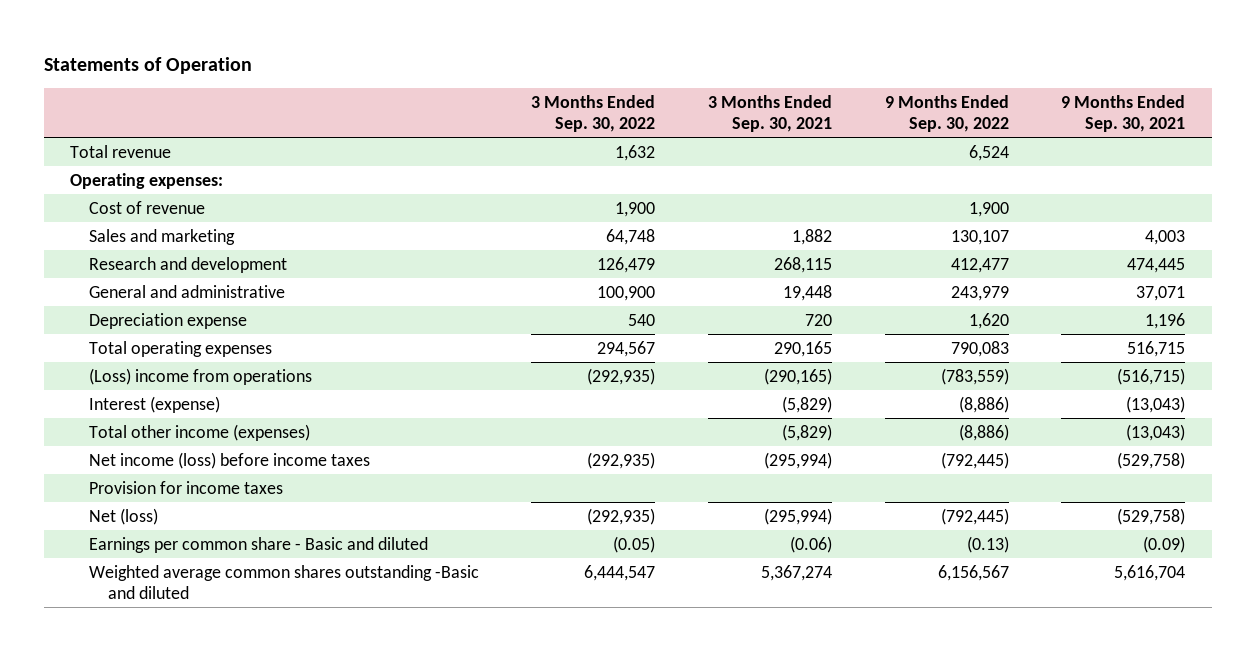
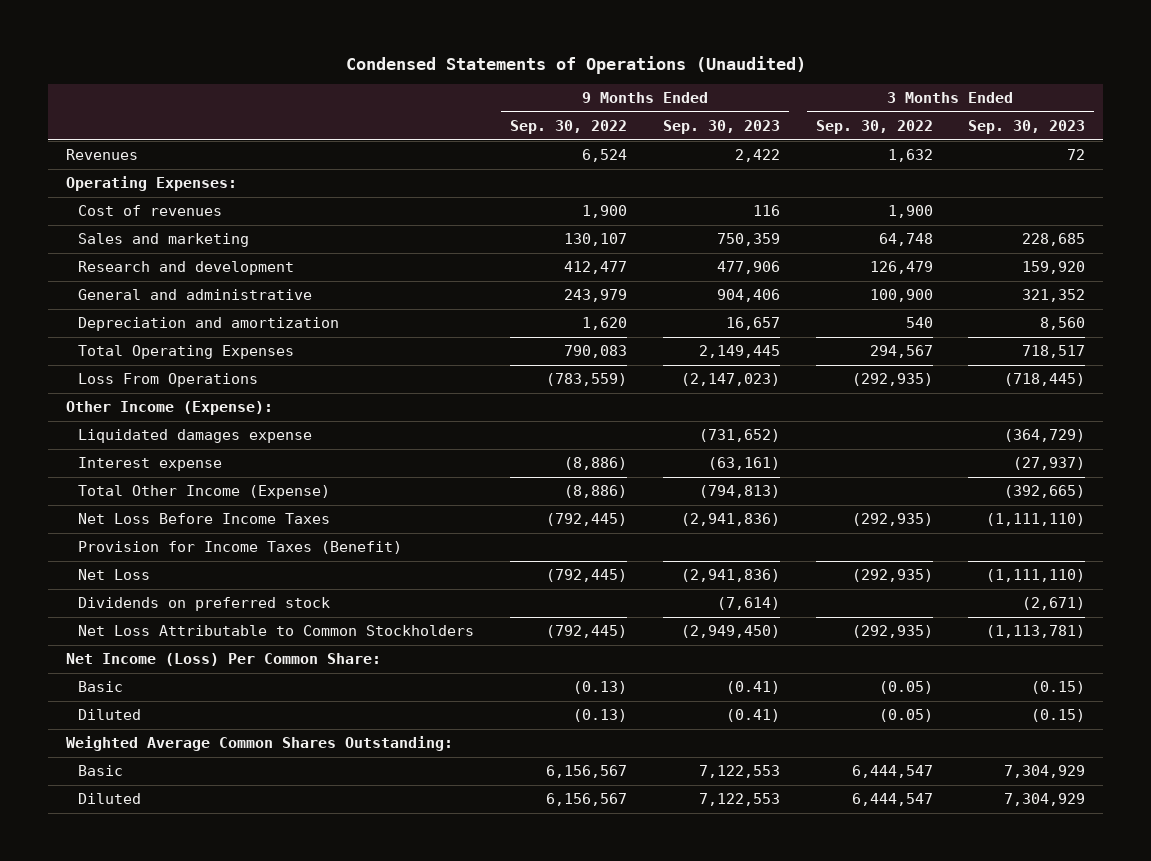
- Statements of Operation
+ Condensed Statements of Operations (Unaudited)
- | 3 Months Ended Sep. 30, 2022 | 3 Months Ended Sep. 30, 2021 | 9 Months Ended Sep. 30, 2022 | 9 Months Ended Sep. 30, 2021
+ | 9 Months Ended Sep. 30, 2022 | 9 Months Ended Sep. 30, 2023 | 3 Months Ended Sep. 30, 2022 | 3 Months Ended Sep. 30, 2023
- Total revenue | 1,632 | | 6,524 |
- Operating expenses:
- Cost of revenue | 1,900 | | 1,900 |
+ Revenues | 6,524 | 2,422 | 1,632 | 72
+ Operating Expenses:
+ Cost of revenues | 1,900 | 116 | 1,900 |
- Depreciation expense | 540 | 720 | 1,620 | 1,196
- Total operating expenses | 294,567 | 290,165 | 790,083 | 516,715
- (Loss) income from operations | (292,935) | (290,165) | (783,559) | (516,715)
- Interest (expense) | | (5,829) | (8,886) | (13,043)
- Total other income (expenses) | | (5,829) | (8,886) | (13,043)
- Net income (loss) before income taxes | (292,935) | (295,994) | (792,445) | (529,758)
- Provision for income taxes
- Net (loss) | (292,935) | (295,994) | (792,445) | (529,758)
- Earnings per common share - Basic and diluted | (0.05) | (0.06) | (0.13) | (0.09)
- Weighted average common shares outstanding -Basic and diluted | 6,444,547 | 5,367,274 | 6,156,567 | 5,616,704
+ Depreciation and amortization | 1,620 | 16,657 | 540 | 8,560
+ Total Operating Expenses | 790,083 | 2,149,445 | 294,567 | 718,517
+ Loss From Operations | (783,559) | (2,147,023) | (292,935) | (718,445)
+ Other Income (Expense):
+ Liquidated damages expense | | (731,652) | | (364,729)
+ Interest expense | (8,886) | (63,161) | | (27,937)
+ Total Other Income (Expense) | (8,886) | (794,813) | | (392,665)
+ Net Loss Before Income Taxes | (792,445) | (2,941,836) | (292,935) | (1,111,110)
+ Provision for Income Taxes (Benefit)
+ Net Loss | (792,445) | (2,941,836) | (292,935) | (1,111,110)
+ Dividends on preferred stock | | (7,614) | | (2,671)
+ Net Loss Attributable to Common Stockholders | (792,445) | (2,949,450) | (292,935) | (1,113,781)
+ Net Income (Loss) Per Common Share:
+ Basic | (0.13) | (0.41) | (0.05) | (0.15)
+ Diluted | (0.13) | (0.41) | (0.05) | (0.15)
+ Weighted Average Common Shares Outstanding:
+ Basic | 6,156,567 | 7,122,553 | 6,444,547 | 7,304,929
+ Diluted | 6,156,567 | 7,122,553 | 6,444,547 | 7,304,929

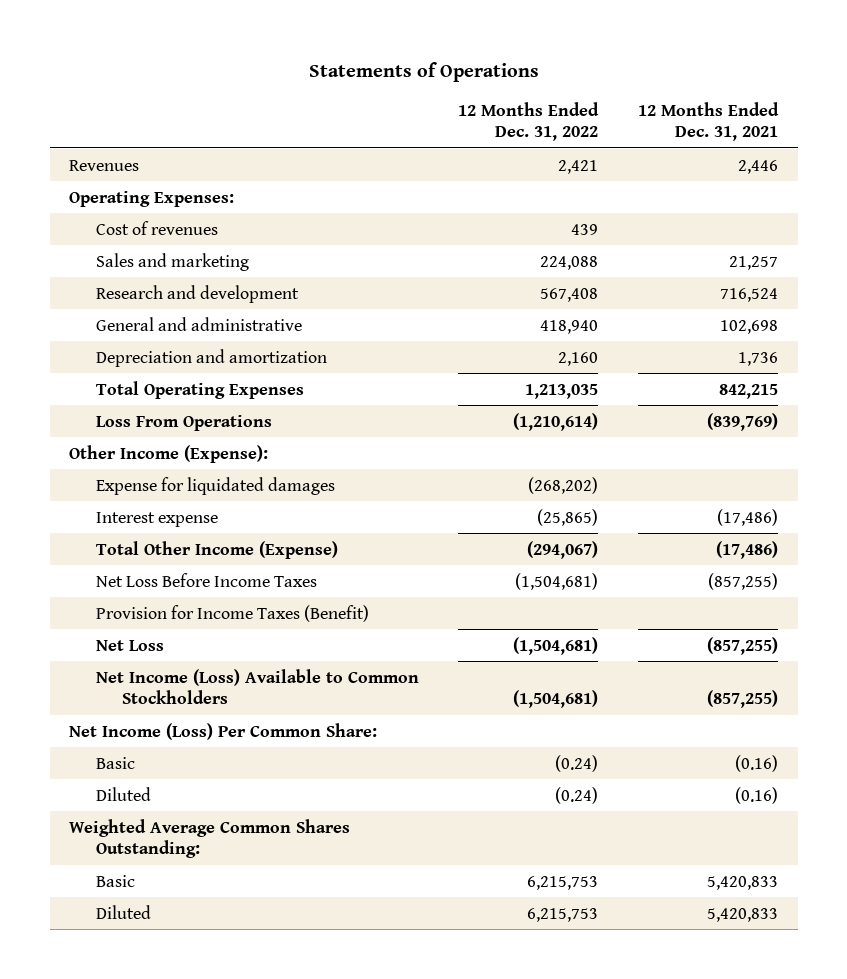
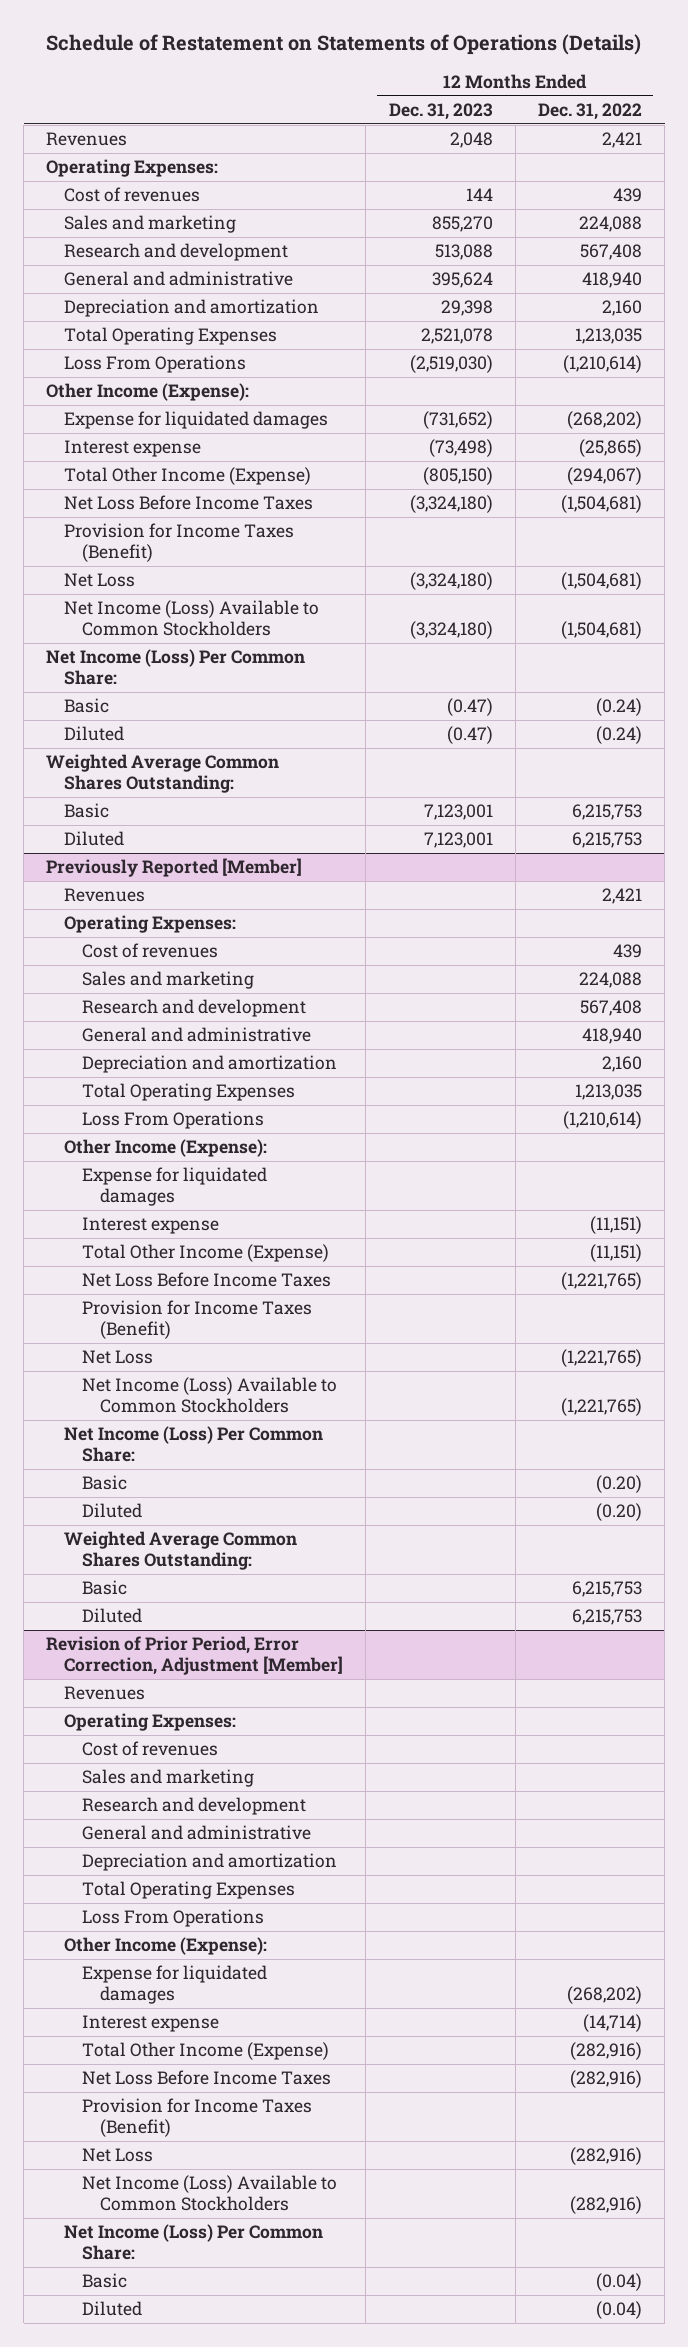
- Statements of Operations
+ Schedule of Restatement on Statements of Operations (Details)
- | 12 Months Ended Dec. 31, 2022 | 12 Months Ended Dec. 31, 2021
+ | 12 Months Ended Dec. 31, 2023 | 12 Months Ended Dec. 31, 2022
+ Previously Reported [Member]
+ Revenues | | 2,421
+ Operating Expenses:
+ Cost of revenues | | 439
+ Sales and marketing | | 224,088
+ Research and development | | 567,408
+ General and administrative | | 418,940
+ Depreciation and amortization | | 2,160
+ Total Operating Expenses | | 1,213,035
+ Loss From Operations | | (1,210,614)
+ Other Income (Expense):
+ Expense for liquidated damages
+ Interest expense | | (11,151)
+ Total Other Income (Expense) | | (11,151)
+ Net Loss Before Income Taxes | | (1,221,765)
+ Provision for Income Taxes (Benefit)
+ Net Loss | | (1,221,765)
+ Net Income (Loss) Available to Common Stockholders | | (1,221,765)
+ Net Income (Loss) Per Common Share:
+ Basic | | (0.20)
+ Diluted | | (0.20)
+ Weighted Average Common Shares Outstanding:
+ Basic | | 6,215,753
+ Diluted | | 6,215,753
+ Revision of Prior Period, Error Correction, Adjustment [Member]
+ Revenues
+ Operating Expenses:
+ Cost of revenues
+ Sales and marketing
+ Research and development
+ General and administrative
+ Depreciation and amortization
+ Total Operating Expenses
+ Loss From Operations
+ Other Income (Expense):
+ Expense for liquidated damages | | (268,202)
+ Interest expense | | (14,714)
+ Total Other Income (Expense) | | (282,916)
+ Net Loss Before Income Taxes | | (282,916)
+ Provision for Income Taxes (Benefit)
+ Net Loss | | (282,916)
+ Net Income (Loss) Available to Common Stockholders | | (282,916)
+ Net Income (Loss) Per Common Share:
+ Basic | | (0.04)
+ Diluted | | (0.04)

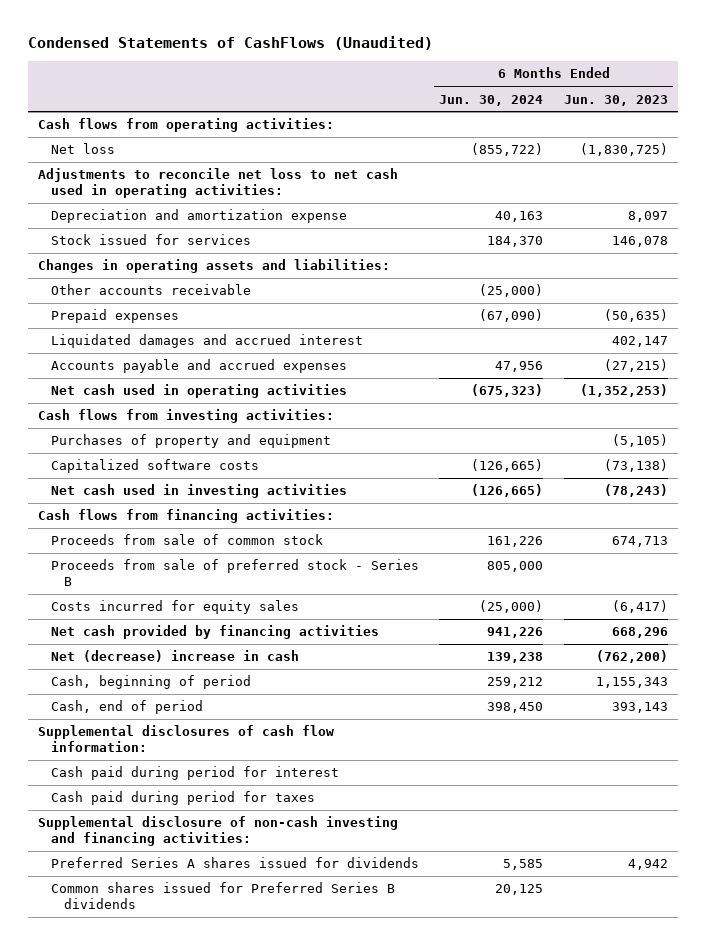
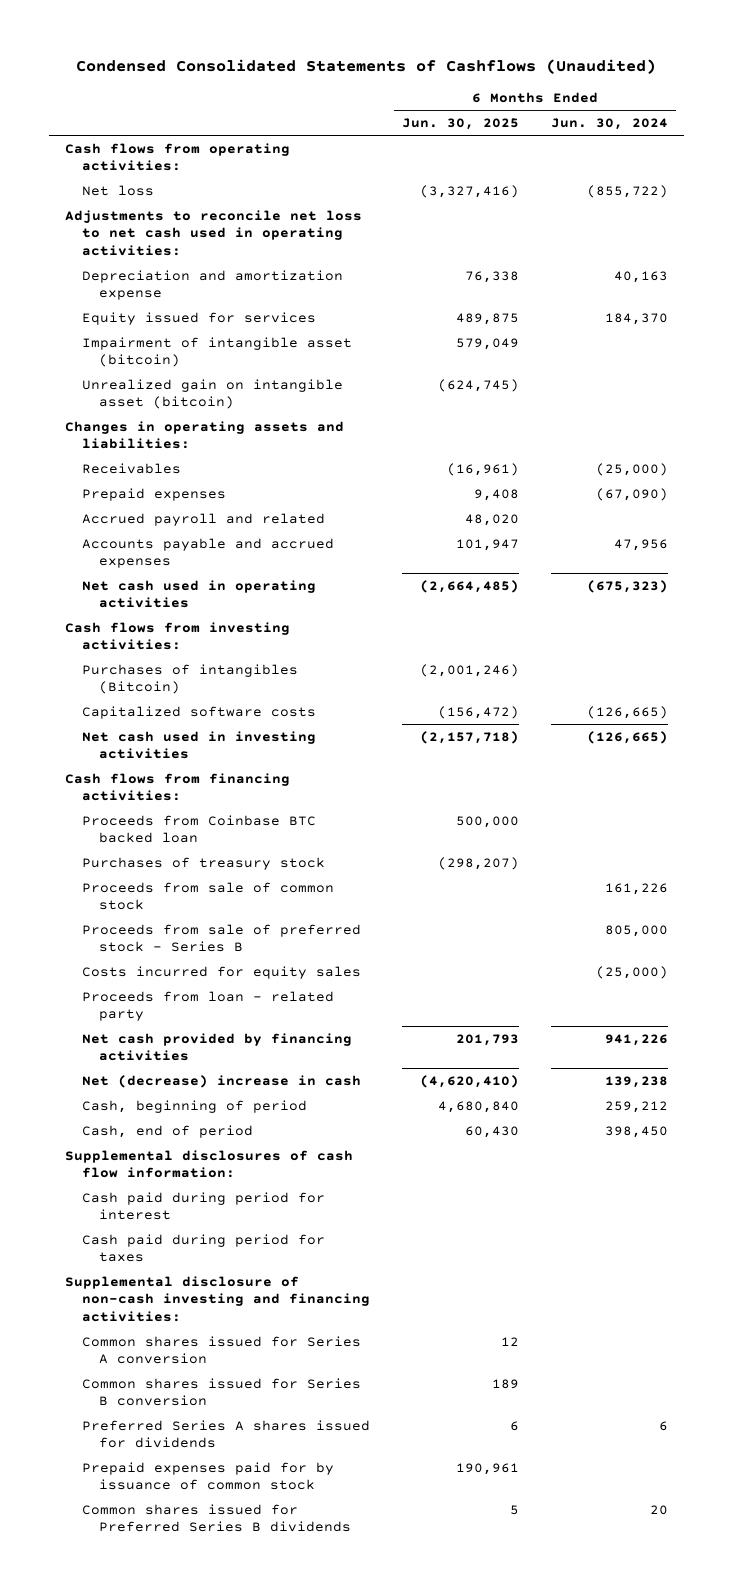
- Condensed Statements of CashFlows (Unaudited)
+ Condensed Consolidated Statements of Cashflows (Unaudited)
- | 6 Months Ended Jun. 30, 2024 | 6 Months Ended Jun. 30, 2023
+ | 6 Months Ended Jun. 30, 2025 | 6 Months Ended Jun. 30, 2024
- Stock issued for services | 184,370 | 146,078
+ Equity issued for services | 489,875 | 184,370
+ Impairment of intangible asset (bitcoin) | 579,049 |
+ Unrealized gain on intangible asset (bitcoin) | (624,745) |
- Other accounts receivable | (25,000) |
+ Receivables | (16,961) | (25,000)
- Liquidated damages and accrued interest | | 402,147
+ Accrued payroll and related | 48,020 |
- Purchases of property and equipment | | (5,105)
+ Purchases of intangibles (Bitcoin) | (2,001,246) |
+ Proceeds from Coinbase BTC backed loan | 500,000 |
+ Purchases of treasury stock | (298,207) |
+ Proceeds from loan - related party
- Preferred Series A shares issued for dividends | 5,585 | 4,942
- Common shares issued for Preferred Series B dividends | 20,125 |
+ Common shares issued for Series A conversion | 12 |
+ Common shares issued for Series B conversion | 189 |
+ Preferred Series A shares issued for dividends | 6 | 6
+ Prepaid expenses paid for by issuance of common stock | 190,961 |
+ Common shares issued for Preferred Series B dividends | 5 | 20

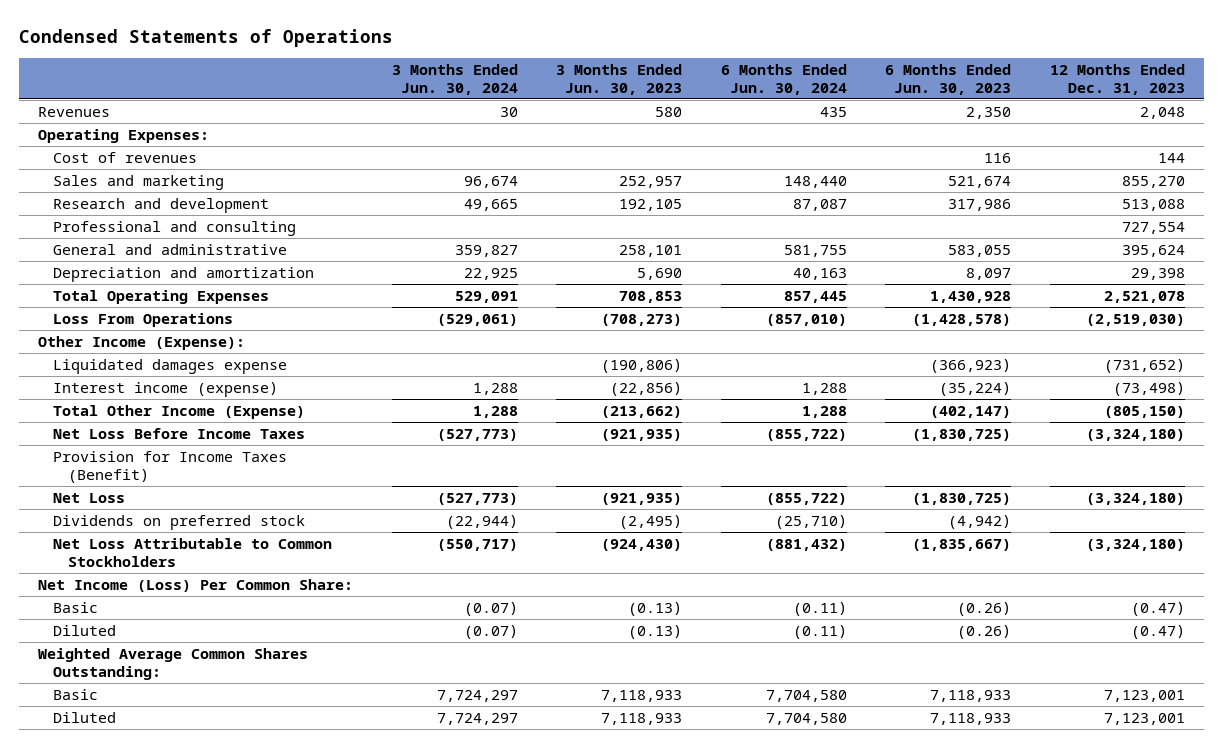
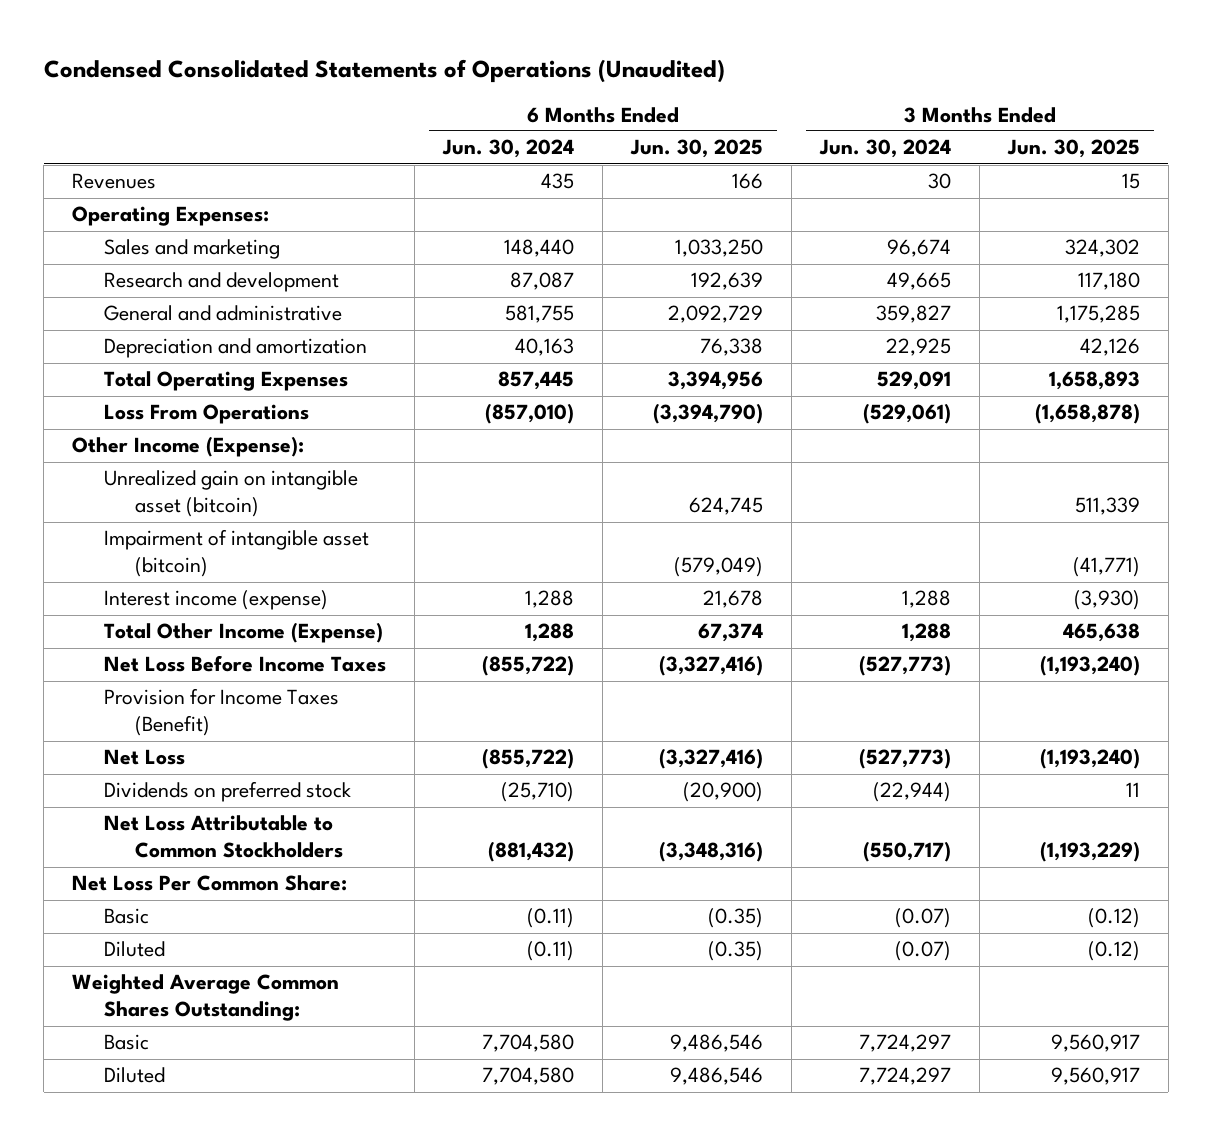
- Condensed Statements of Operations
+ Condensed Consolidated Statements of Operations (Unaudited)
- | 3 Months Ended Jun. 30, 2024 | 3 Months Ended Jun. 30, 2023 | 6 Months Ended Jun. 30, 2024 | 6 Months Ended Jun. 30, 2023 | 12 Months Ended Dec. 31, 2023
+ | 6 Months Ended Jun. 30, 2024 | 6 Months Ended Jun. 30, 2025 | 3 Months Ended Jun. 30, 2024 | 3 Months Ended Jun. 30, 2025
- Cost of revenues | | | | 116 | 144
- Professional and consulting | | | | | 727,554
- Liquidated damages expense | | (190,806) | | (366,923) | (731,652)
+ Unrealized gain on intangible asset (bitcoin) | | 624,745 | | 511,339
+ Impairment of intangible asset (bitcoin) | | (579,049) | | (41,771)
- Net Income (Loss) Per Common Share:
+ Net Loss Per Common Share:

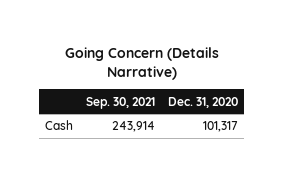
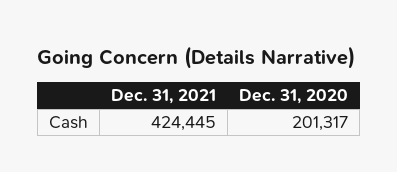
- | Sep. 30, 2021 | Dec. 31, 2020
+ | Dec. 31, 2021 | Dec. 31, 2020
- Cash | 243,914 | 101,317
+ Cash | 424,445 | 201,317

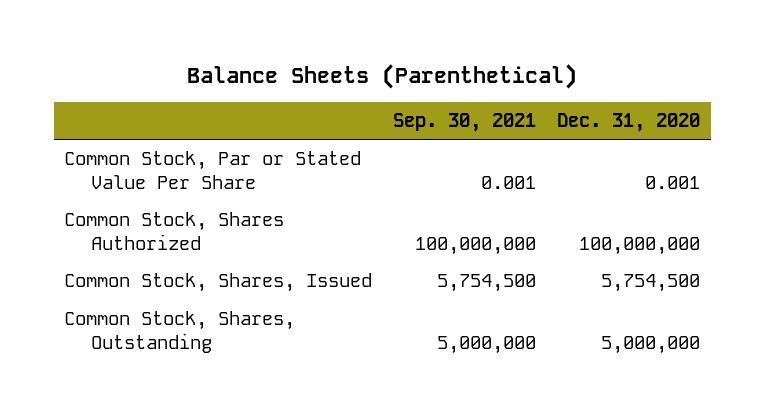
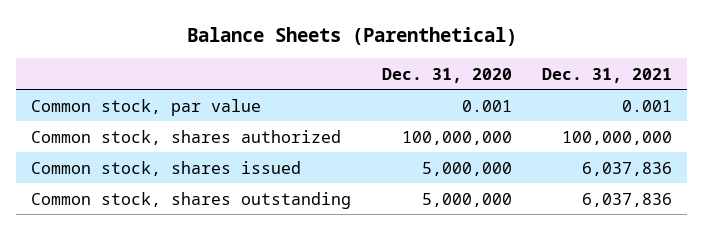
- | Sep. 30, 2021 | Dec. 31, 2020
+ | Dec. 31, 2020 | Dec. 31, 2021
- Common Stock, Par or Stated Value Per Share | 0.001 | 0.001
- Common Stock, Shares Authorized | 100,000,000 | 100,000,000
- Common Stock, Shares, Issued | 5,754,500 | 5,754,500
- Common Stock, Shares, Outstanding | 5,000,000 | 5,000,000
+ Common stock, par value | 0.001 | 0.001
+ Common stock, shares authorized | 100,000,000 | 100,000,000
+ Common stock, shares issued | 5,000,000 | 6,037,836
+ Common stock, shares outstanding | 5,000,000 | 6,037,836

